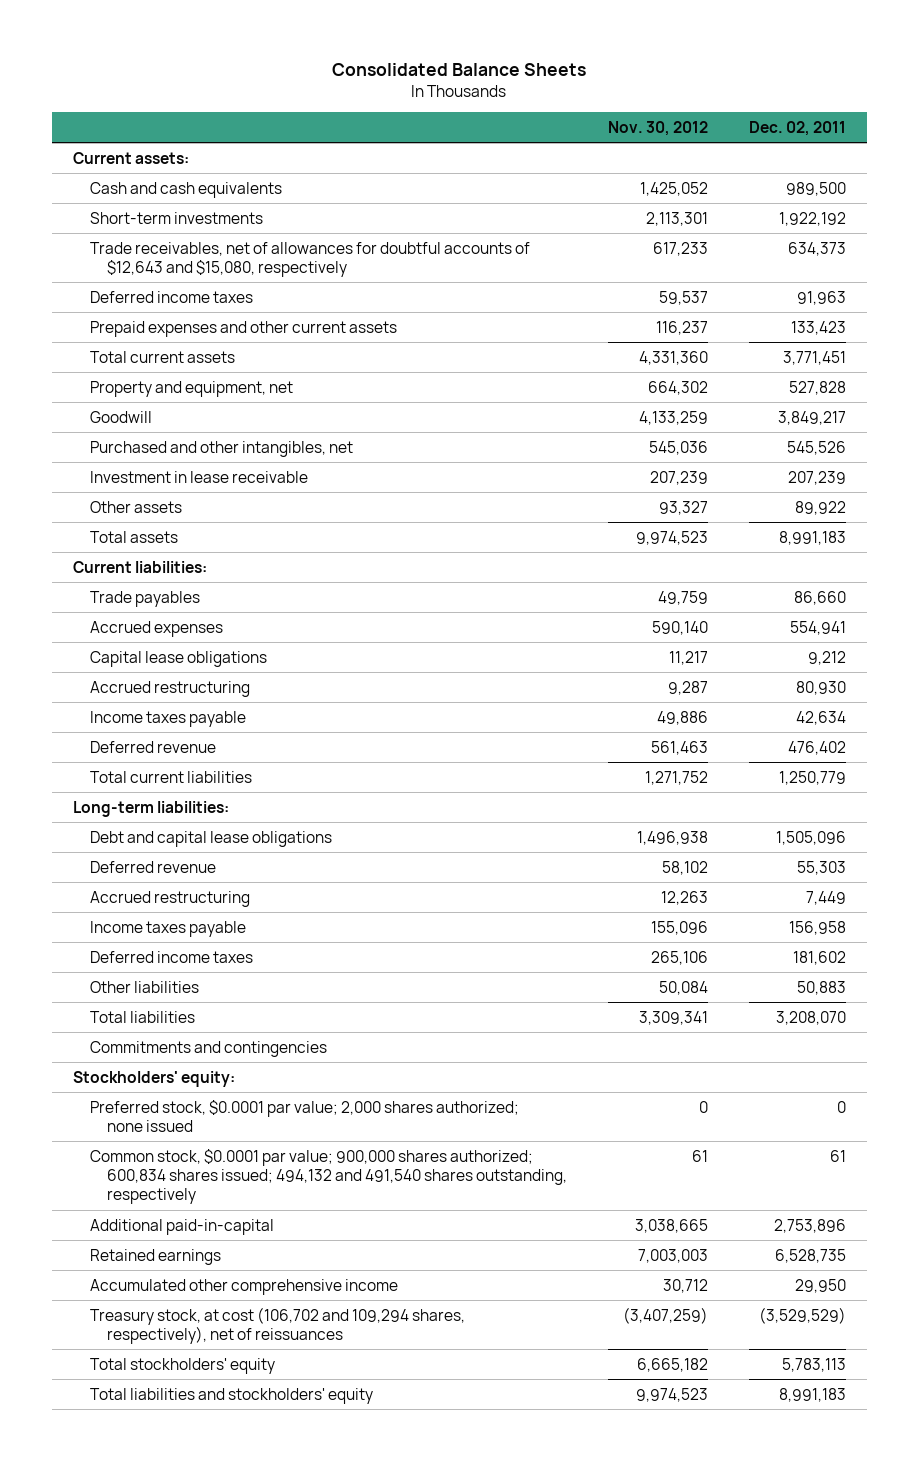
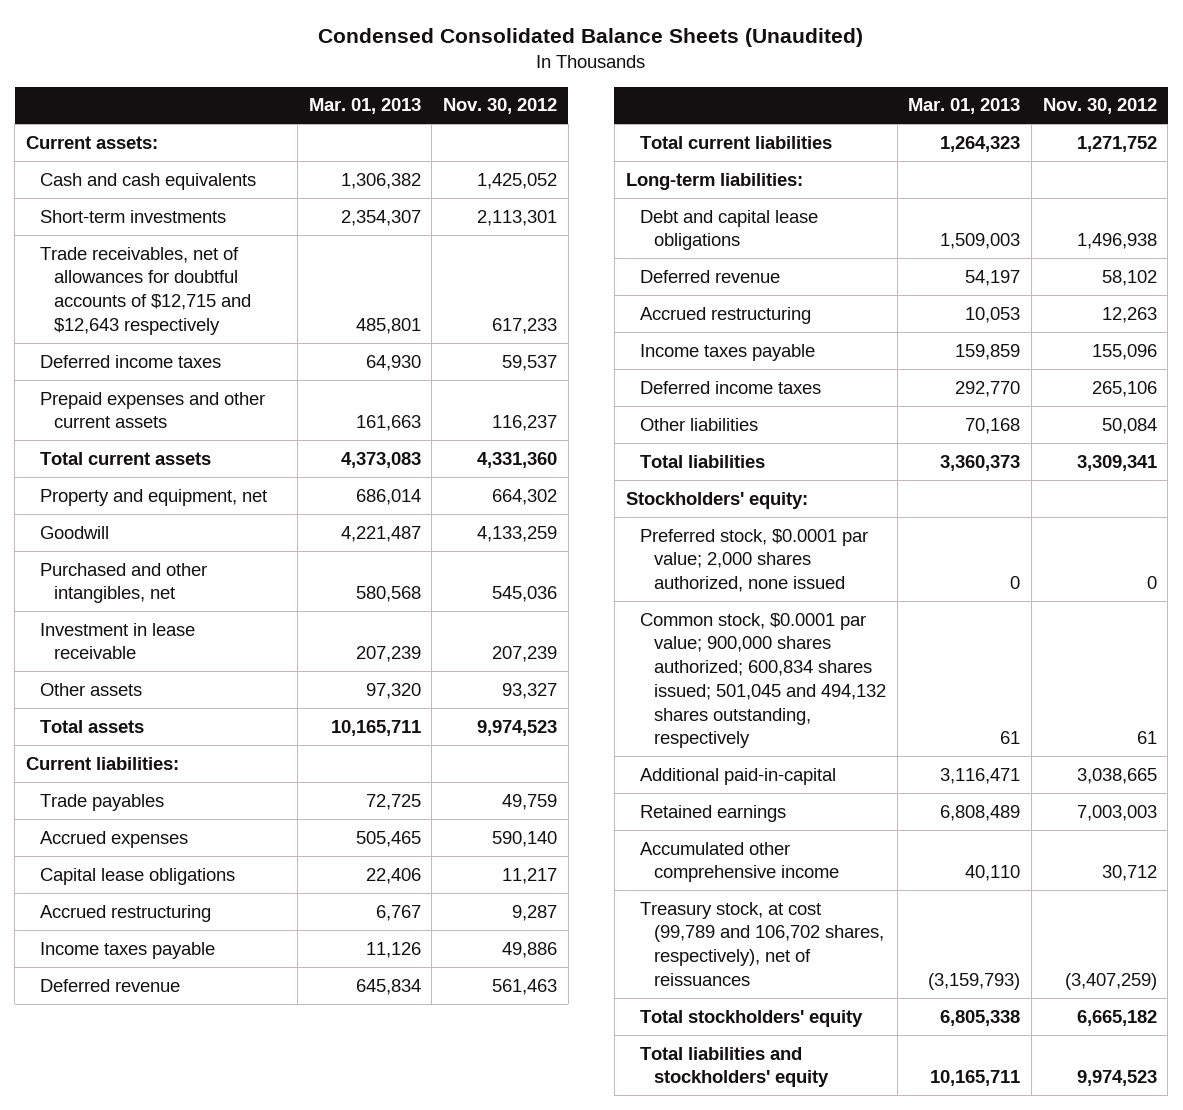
- Consolidated Balance Sheets
+ Condensed Consolidated Balance Sheets (Unaudited)
- | Nov. 30, 2012 | Dec. 02, 2011
+ | Mar. 01, 2013 | Nov. 30, 2012
- Trade receivables, net of allowances for doubtful accounts of $12,643 and $15,080, respectively | 617,233 | 634,373
+ Trade receivables, net of allowances for doubtful accounts of $12,715 and $12,643 respectively | 485,801 | 617,233
- Commitments and contingencies
- Preferred stock, $0.0001 par value; 2,000 shares authorized; none issued | 0 | 0
- Common stock, $0.0001 par value; 900,000 shares authorized; 600,834 shares issued; 494,132 and 491,540 shares outstanding, respectively | 61 | 61
+ Preferred stock, $0.0001 par value; 2,000 shares authorized, none issued | 0 | 0
+ Common stock, $0.0001 par value; 900,000 shares authorized; 600,834 shares issued; 501,045 and 494,132 shares outstanding, respectively | 61 | 61
- Treasury stock, at cost (106,702 and 109,294 shares, respectively), net of reissuances | (3,407,259) | (3,529,529)
+ Treasury stock, at cost (99,789 and 106,702 shares, respectively), net of reissuances | (3,159,793) | (3,407,259)

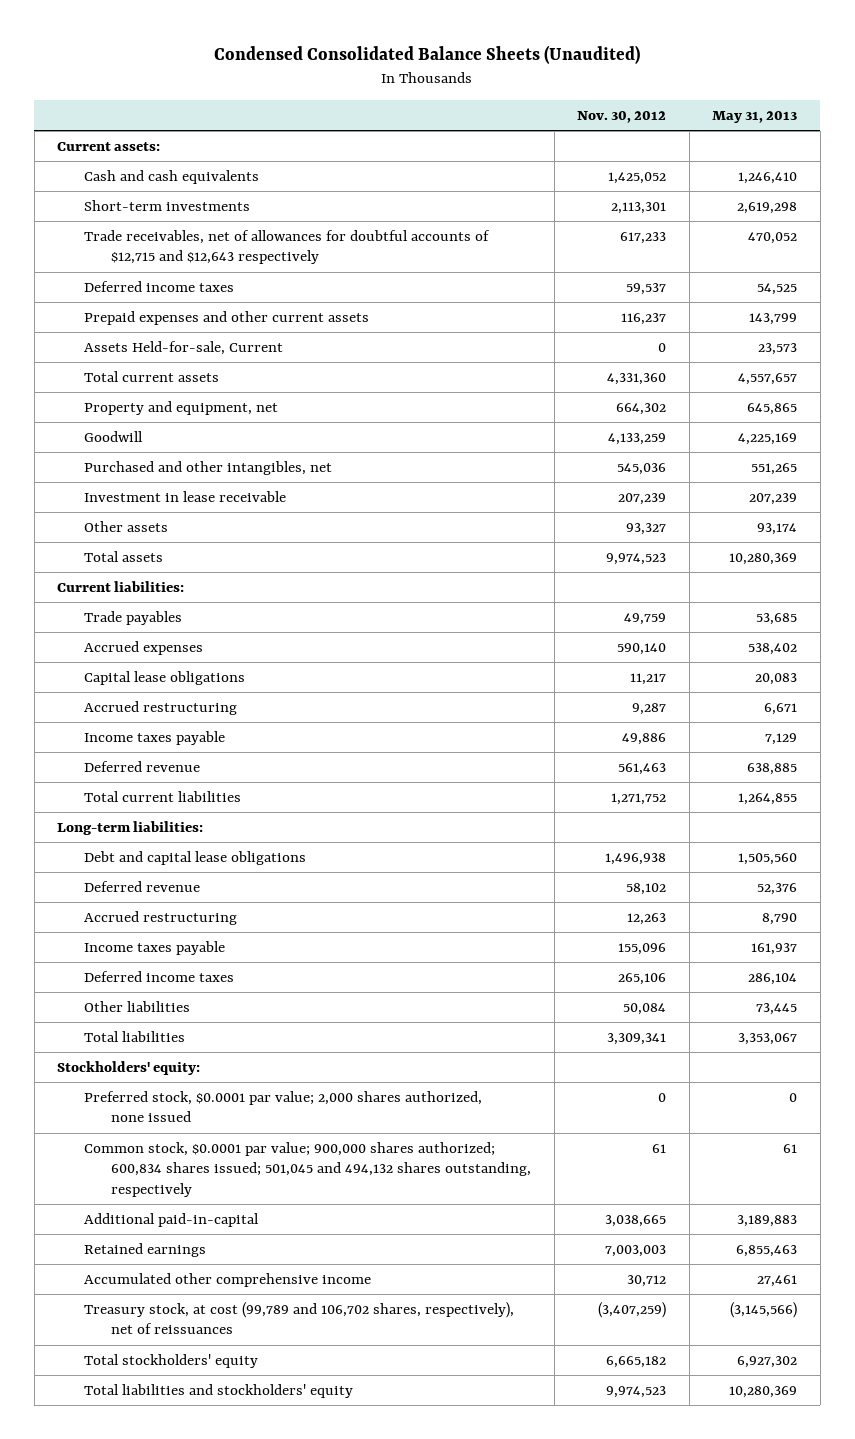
- | Mar. 01, 2013 | Nov. 30, 2012
+ | Nov. 30, 2012 | May 31, 2013
+ Assets Held-for-sale, Current | 0 | 23,573

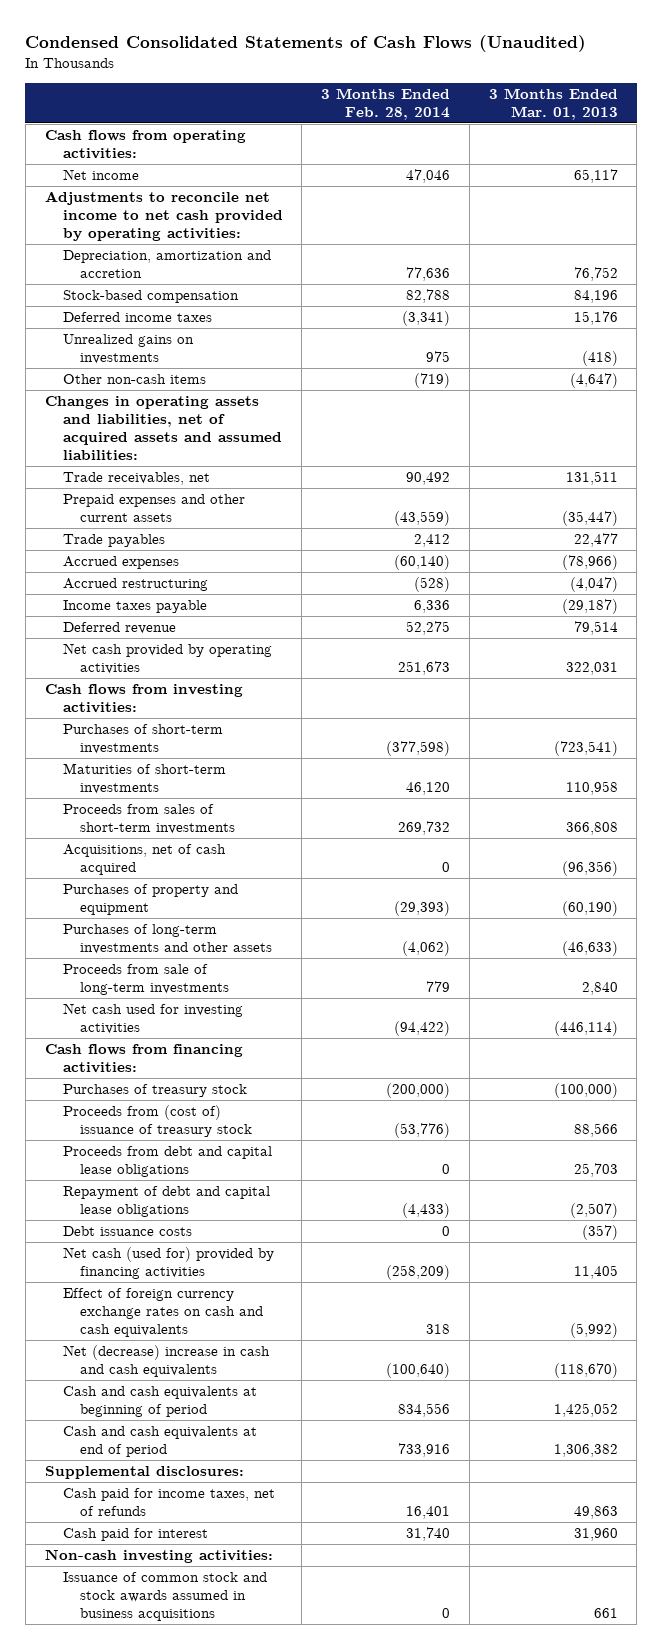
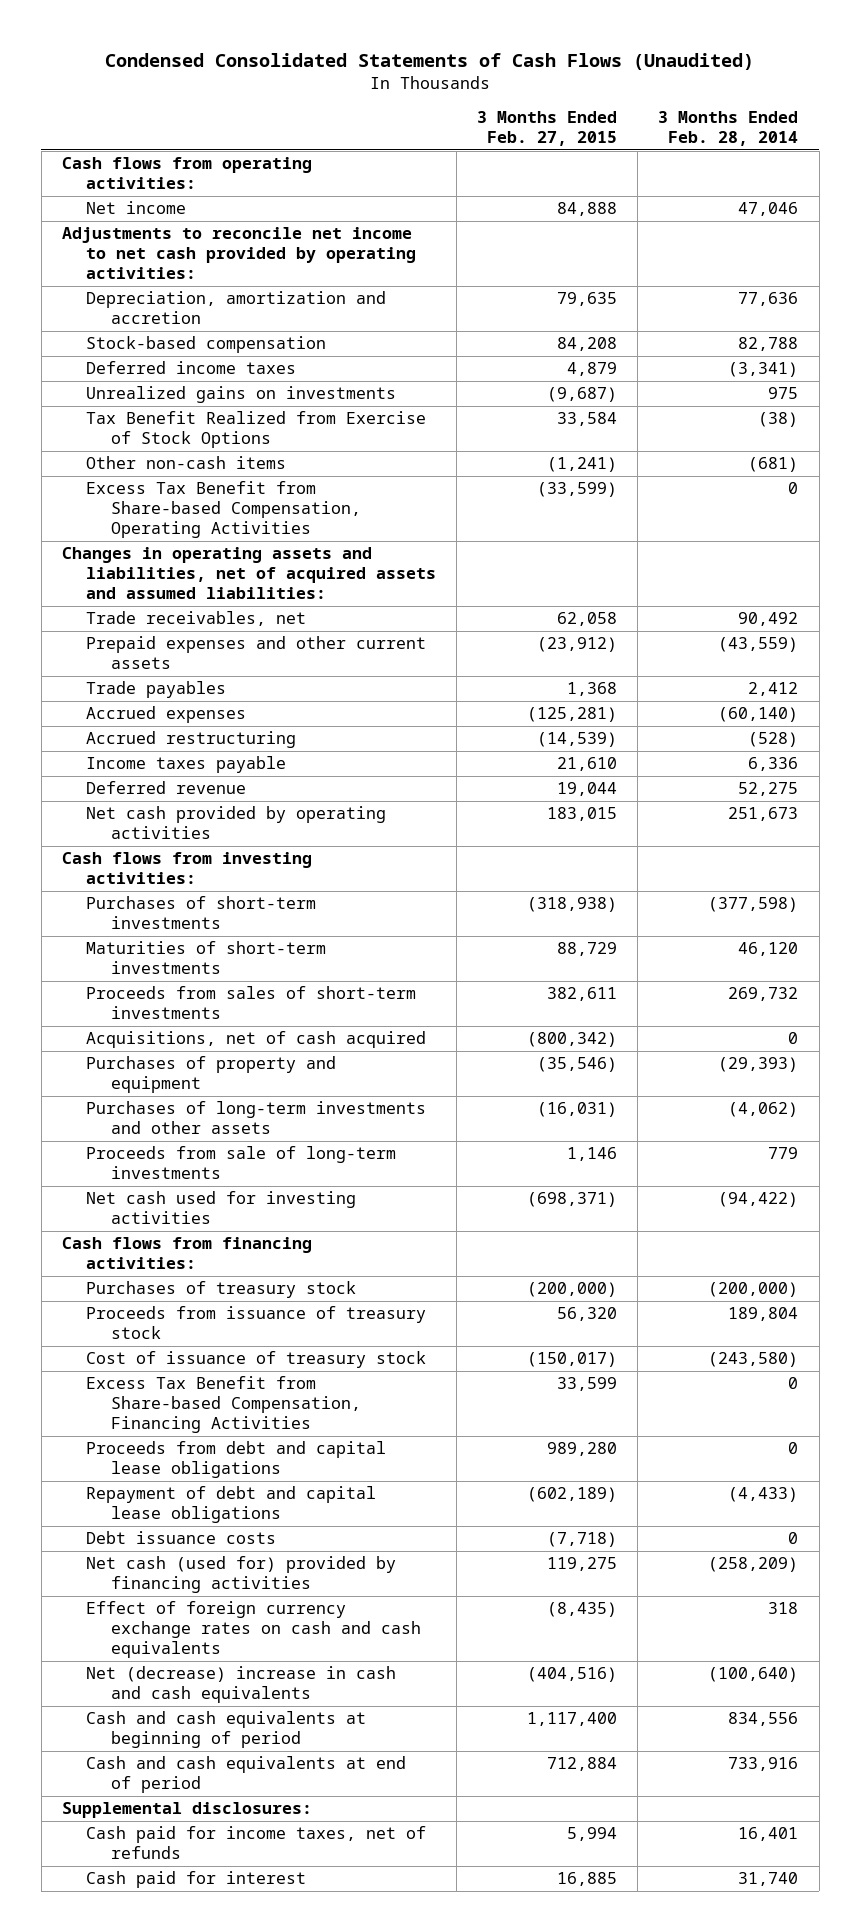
- | 3 Months Ended Feb. 28, 2014 | 3 Months Ended Mar. 01, 2013
+ | 3 Months Ended Feb. 27, 2015 | 3 Months Ended Feb. 28, 2014
- Other non-cash items | (719) | (4,647)
+ Tax Benefit Realized from Exercise of Stock Options | 33,584 | (38)
+ Other non-cash items | (1,241) | (681)
+ Excess Tax Benefit from Share-based Compensation, Operating Activities | (33,599) | 0
- Proceeds from (cost of) issuance of treasury stock | (53,776) | 88,566
+ Proceeds from issuance of treasury stock | 56,320 | 189,804
+ Cost of issuance of treasury stock | (150,017) | (243,580)
+ Excess Tax Benefit from Share-based Compensation, Financing Activities | 33,599 | 0
- Non-cash investing activities:
- Issuance of common stock and stock awards assumed in business acquisitions | 0 | 661

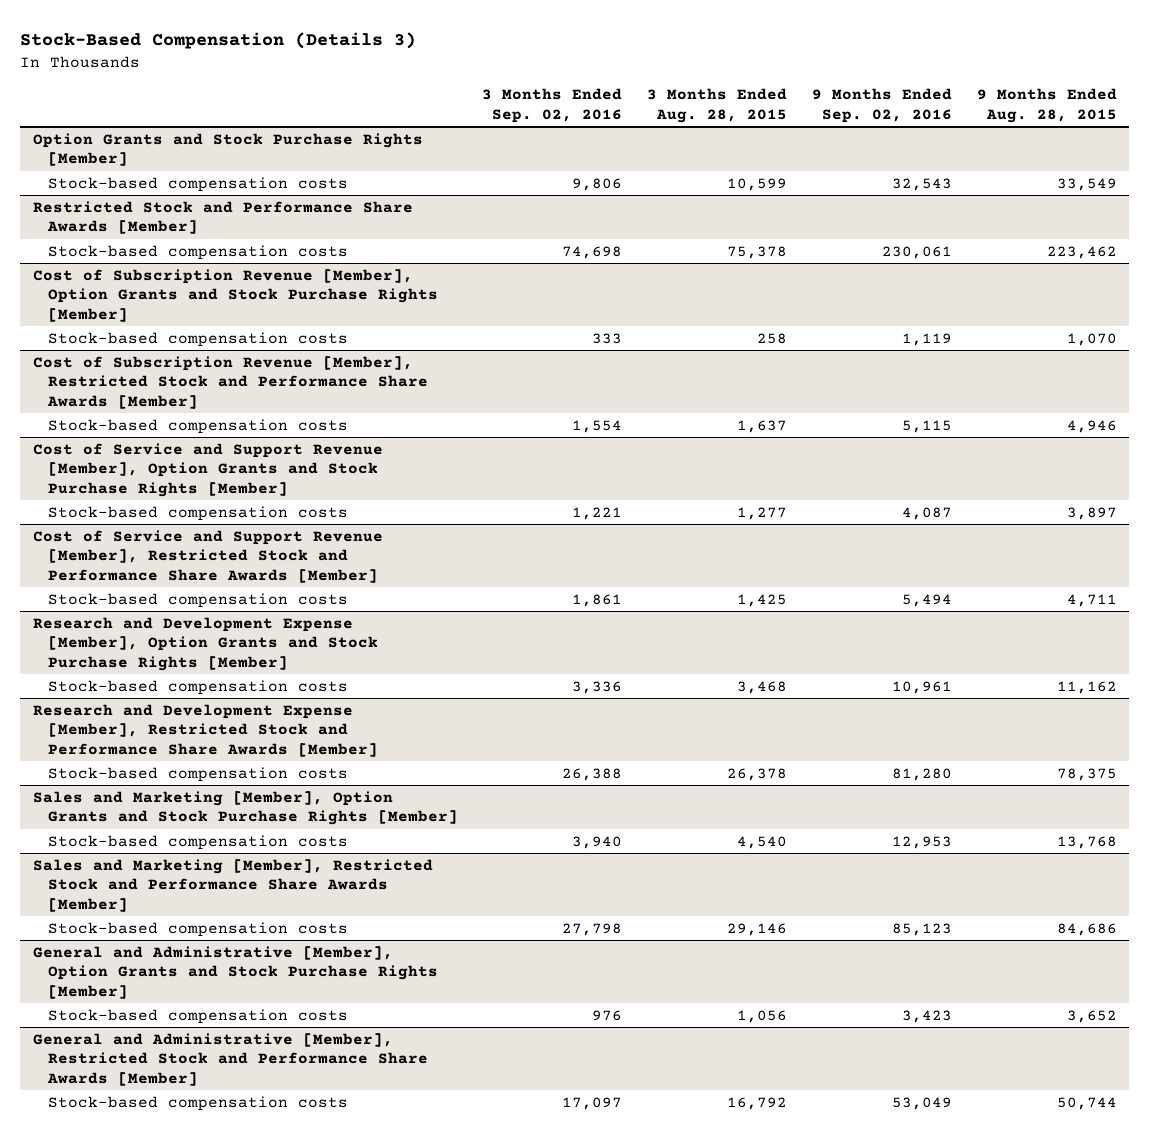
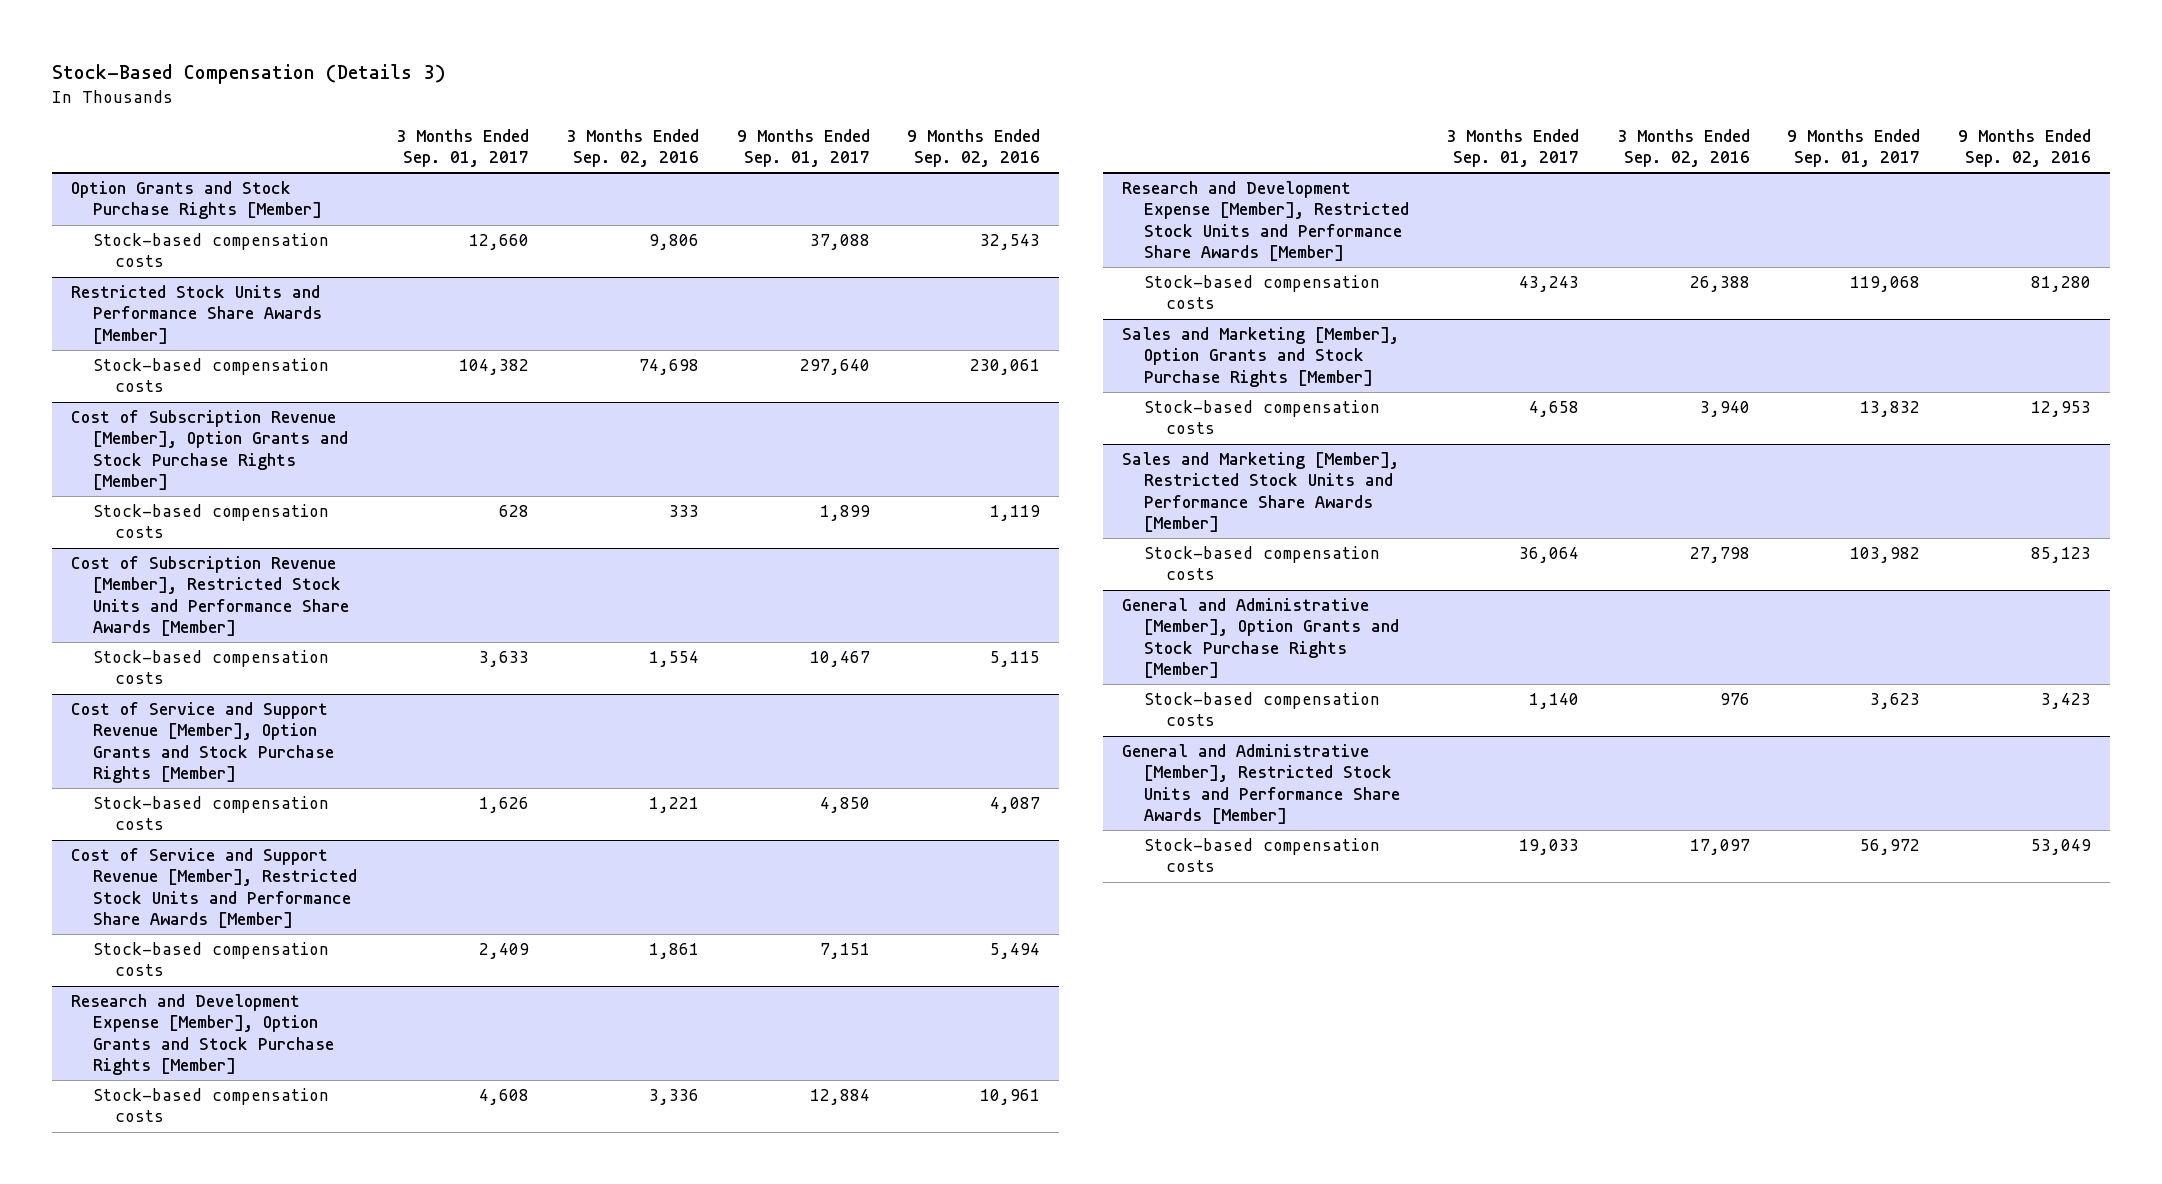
- | 3 Months Ended Sep. 02, 2016 | 3 Months Ended Aug. 28, 2015 | 9 Months Ended Sep. 02, 2016 | 9 Months Ended Aug. 28, 2015
+ | 3 Months Ended Sep. 01, 2017 | 3 Months Ended Sep. 02, 2016 | 9 Months Ended Sep. 01, 2017 | 9 Months Ended Sep. 02, 2016
- Restricted Stock and Performance Share Awards [Member]
+ Restricted Stock Units and Performance Share Awards [Member]
- Cost of Subscription Revenue [Member], Restricted Stock and Performance Share Awards [Member]
+ Cost of Subscription Revenue [Member], Restricted Stock Units and Performance Share Awards [Member]
- Cost of Service and Support Revenue [Member], Restricted Stock and Performance Share Awards [Member]
+ Cost of Service and Support Revenue [Member], Restricted Stock Units and Performance Share Awards [Member]
- Research and Development Expense [Member], Restricted Stock and Performance Share Awards [Member]
+ Research and Development Expense [Member], Restricted Stock Units and Performance Share Awards [Member]
- Sales and Marketing [Member], Restricted Stock and Performance Share Awards [Member]
+ Sales and Marketing [Member], Restricted Stock Units and Performance Share Awards [Member]
- General and Administrative [Member], Restricted Stock and Performance Share Awards [Member]
+ General and Administrative [Member], Restricted Stock Units and Performance Share Awards [Member]

